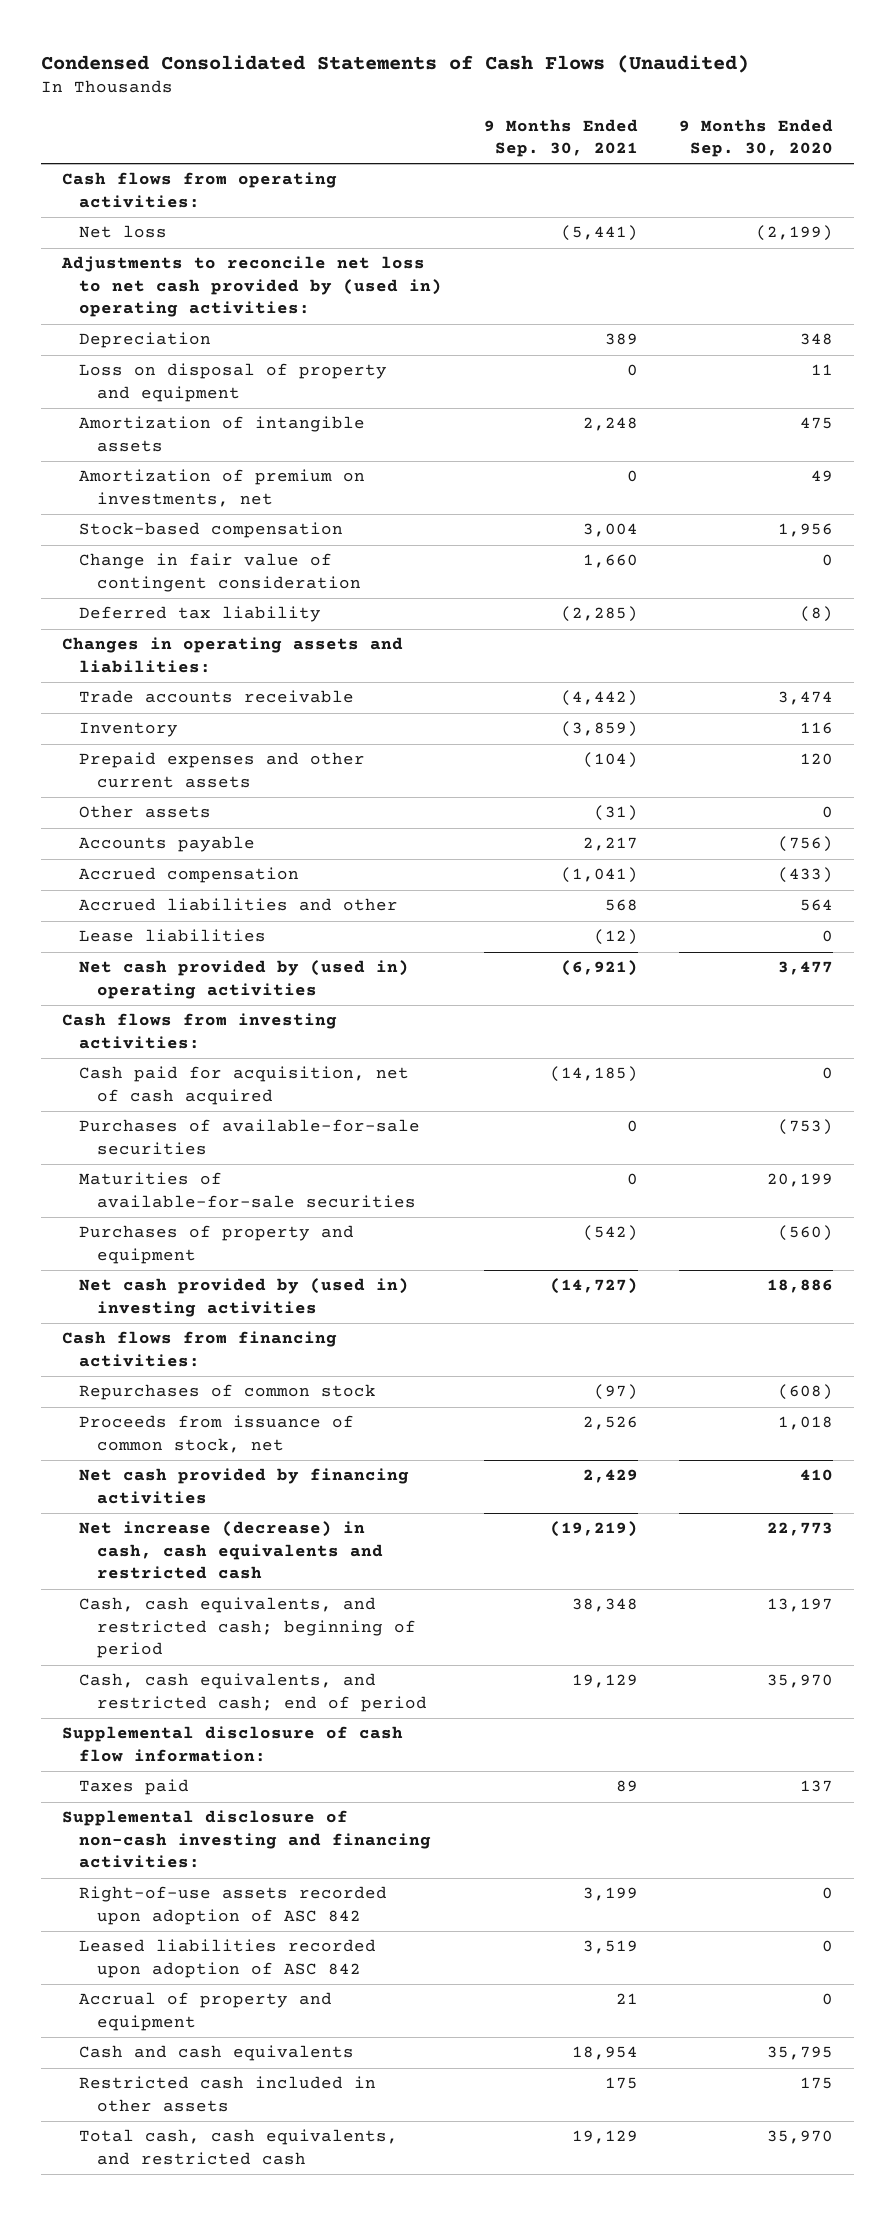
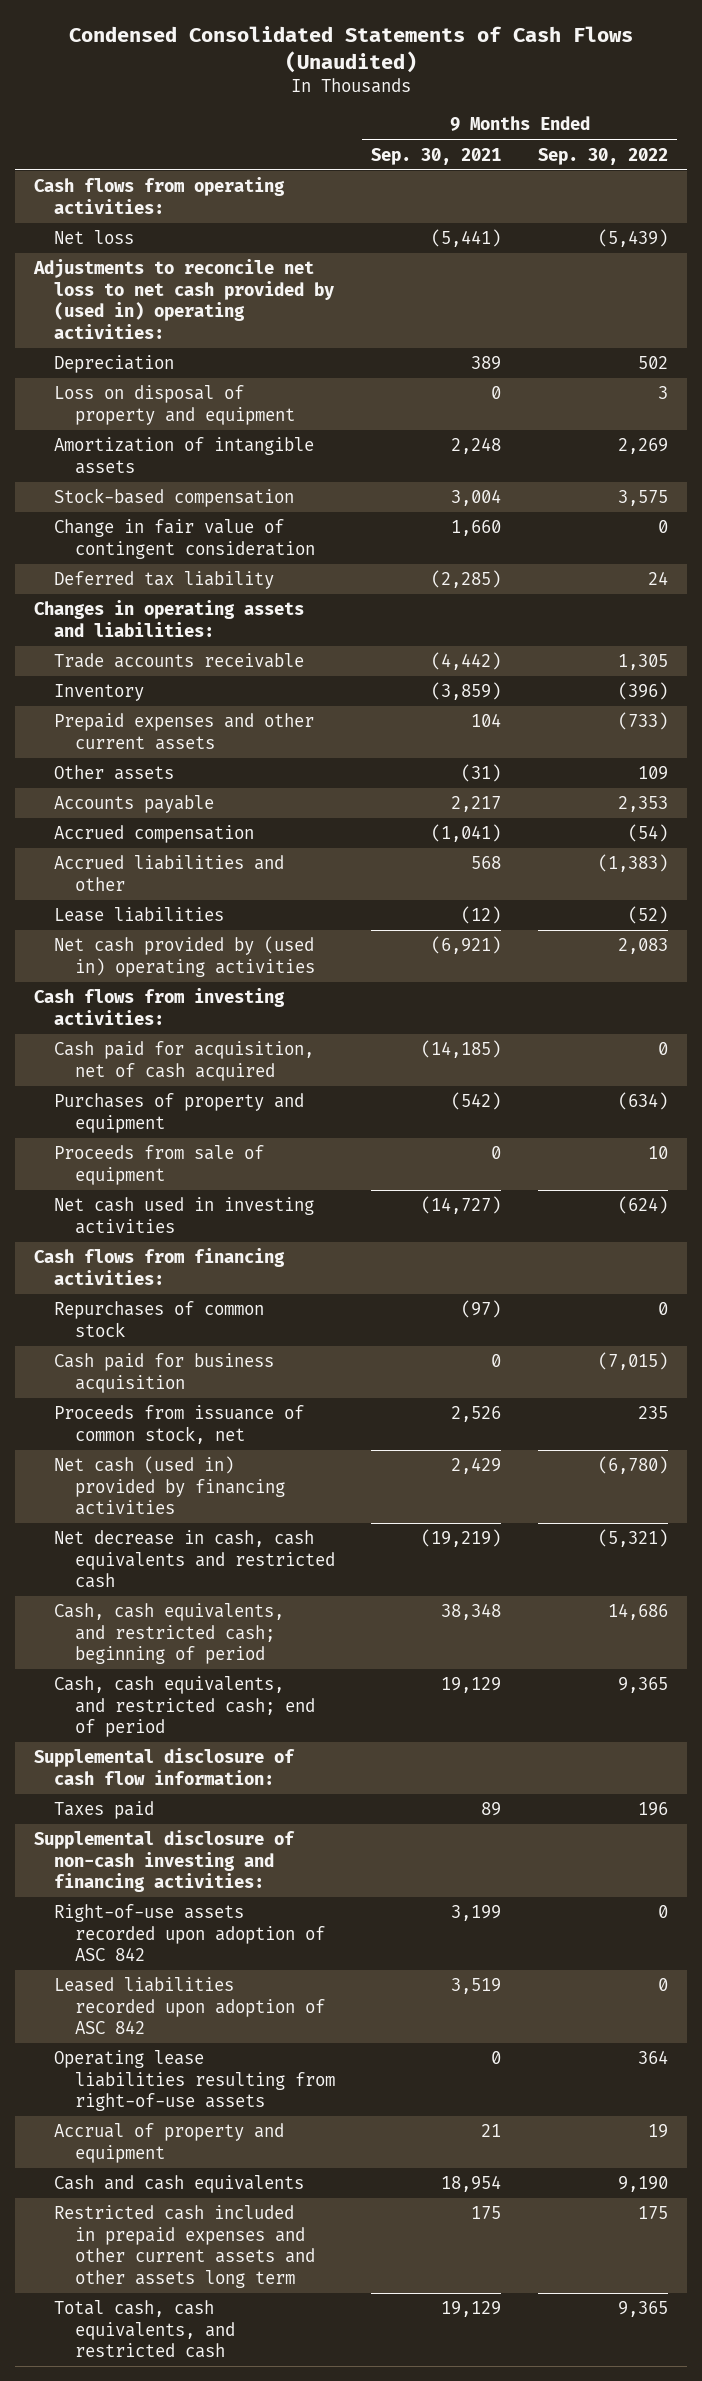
- | 9 Months Ended Sep. 30, 2021 | 9 Months Ended Sep. 30, 2020
+ | 9 Months Ended Sep. 30, 2021 | 9 Months Ended Sep. 30, 2022
- Amortization of premium on investments, net | 0 | 49
- Prepaid expenses and other current assets | (104) | 120
+ Prepaid expenses and other current assets | 104 | (733)
- Purchases of available-for-sale securities | 0 | (753)
- Maturities of available-for-sale securities | 0 | 20,199
- Net cash provided by (used in) investing activities | (14,727) | 18,886
+ Proceeds from sale of equipment | 0 | 10
+ Net cash used in investing activities | (14,727) | (624)
+ Cash paid for business acquisition | 0 | (7,015)
- Net cash provided by financing activities | 2,429 | 410
- Net increase (decrease) in cash, cash equivalents and restricted cash | (19,219) | 22,773
+ Net cash (used in) provided by financing activities | 2,429 | (6,780)
+ Net decrease in cash, cash equivalents and restricted cash | (19,219) | (5,321)
+ Operating lease liabilities resulting from right-of-use assets | 0 | 364
- Restricted cash included in other assets | 175 | 175
+ Restricted cash included in prepaid expenses and other current assets and other assets long term | 175 | 175

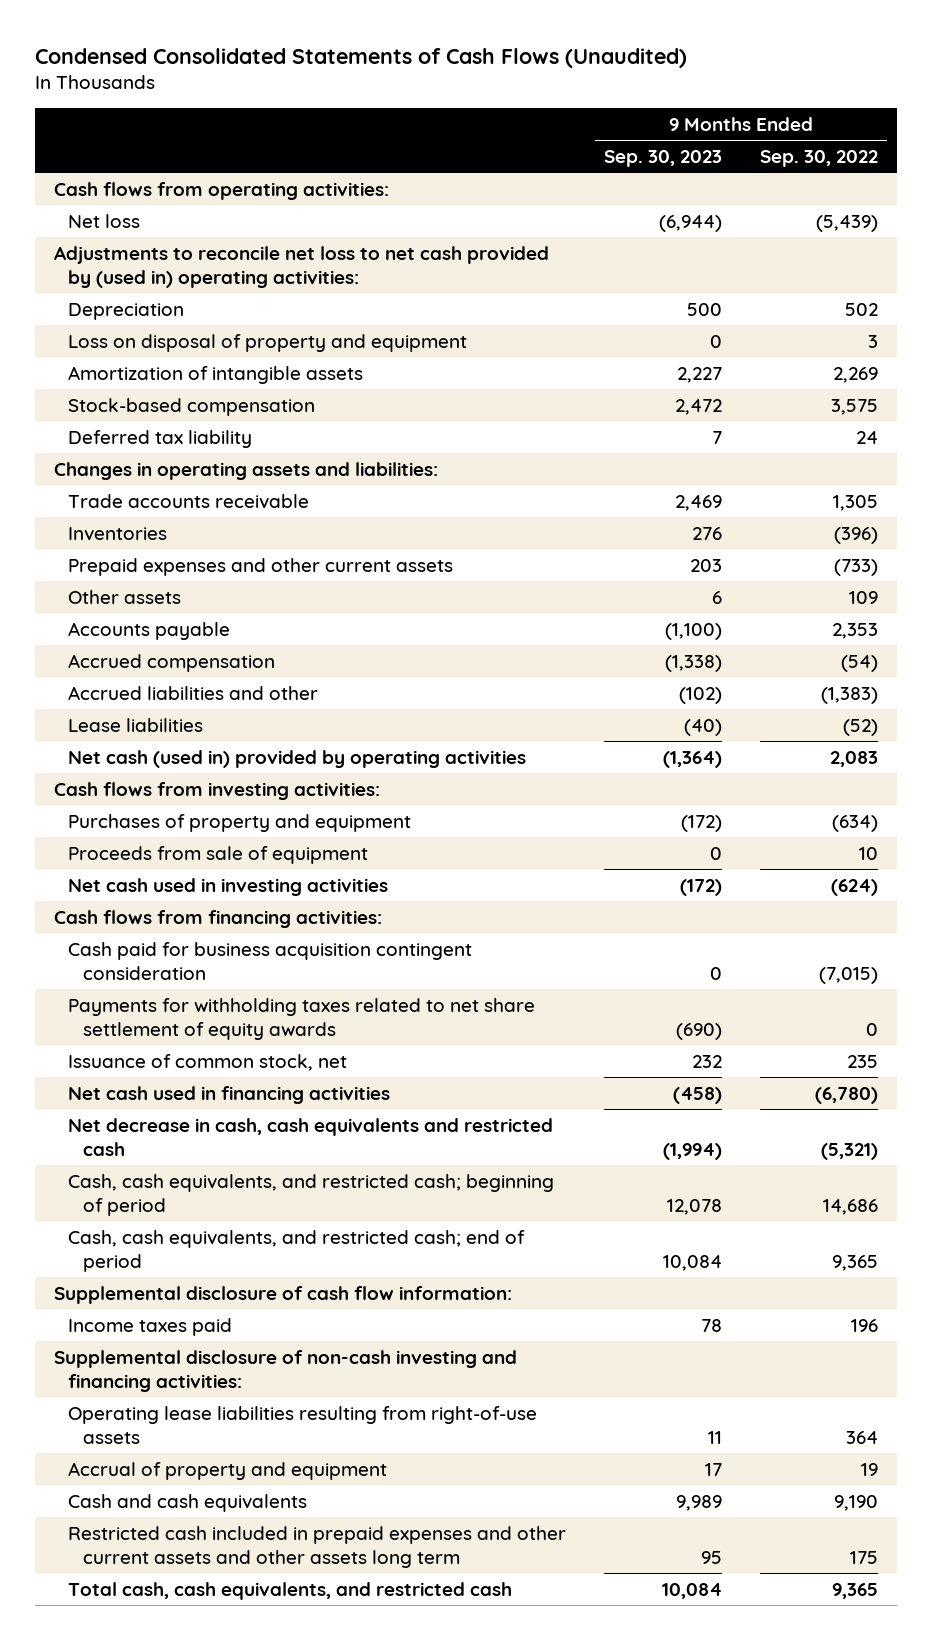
- | 9 Months Ended Sep. 30, 2021 | 9 Months Ended Sep. 30, 2022
+ | 9 Months Ended Sep. 30, 2023 | 9 Months Ended Sep. 30, 2022
- Change in fair value of contingent consideration | 1,660 | 0
- Inventory | (3,859) | (396)
+ Inventories | 276 | (396)
- Net cash provided by (used in) operating activities | (6,921) | 2,083
+ Net cash (used in) provided by operating activities | (1,364) | 2,083
- Cash paid for acquisition, net of cash acquired | (14,185) | 0
- Repurchases of common stock | (97) | 0
- Cash paid for business acquisition | 0 | (7,015)
- Proceeds from issuance of common stock, net | 2,526 | 235
- Net cash (used in) provided by financing activities | 2,429 | (6,780)
+ Cash paid for business acquisition contingent consideration | 0 | (7,015)
+ Payments for withholding taxes related to net share settlement of equity awards | (690) | 0
+ Issuance of common stock, net | 232 | 235
+ Net cash used in financing activities | (458) | (6,780)
- Taxes paid | 89 | 196
+ Income taxes paid | 78 | 196
- Right-of-use assets recorded upon adoption of ASC 842 | 3,199 | 0
- Leased liabilities recorded upon adoption of ASC 842 | 3,519 | 0

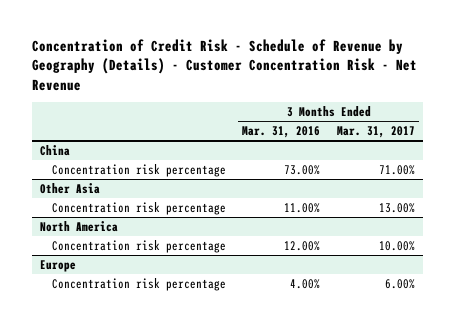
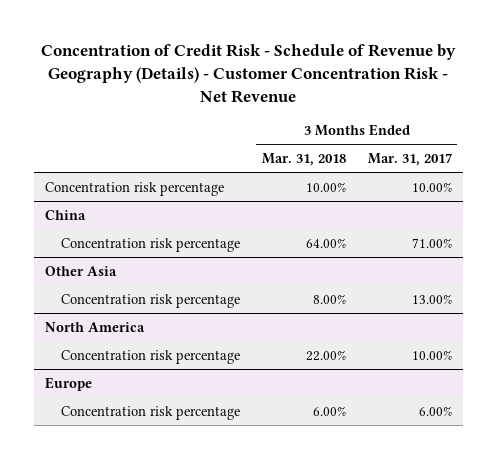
- | 3 Months Ended Mar. 31, 2016 | 3 Months Ended Mar. 31, 2017
+ | 3 Months Ended Mar. 31, 2018 | 3 Months Ended Mar. 31, 2017
+ Concentration risk percentage | 10.00% | 10.00%

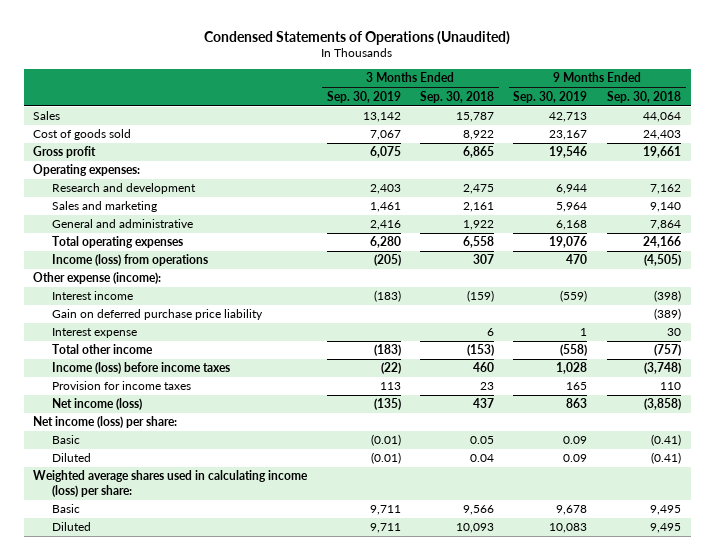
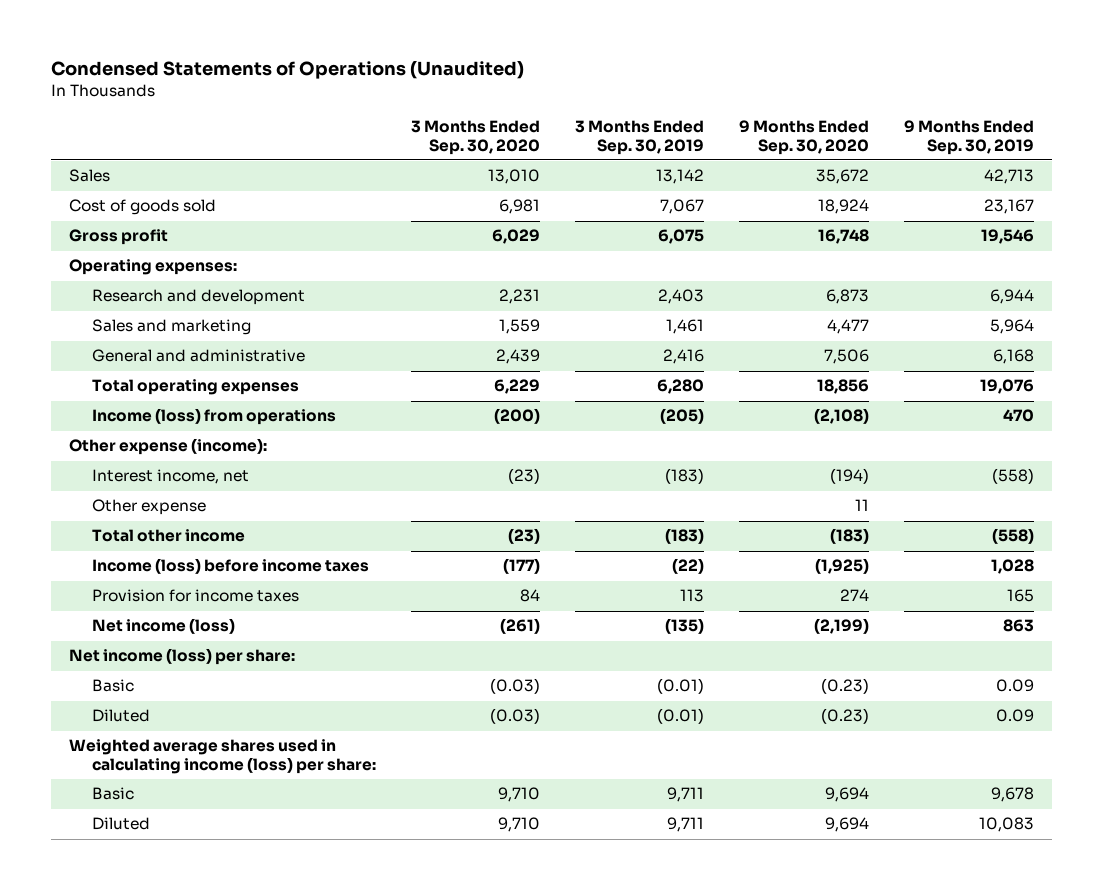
- | 3 Months Ended Sep. 30, 2019 | 3 Months Ended Sep. 30, 2018 | 9 Months Ended Sep. 30, 2019 | 9 Months Ended Sep. 30, 2018
+ | 3 Months Ended Sep. 30, 2020 | 3 Months Ended Sep. 30, 2019 | 9 Months Ended Sep. 30, 2020 | 9 Months Ended Sep. 30, 2019
- Interest income | (183) | (159) | (559) | (398)
- Gain on deferred purchase price liability | | | | (389)
- Interest expense | | 6 | 1 | 30
+ Interest income, net | (23) | (183) | (194) | (558)
+ Other expense | | | 11 |

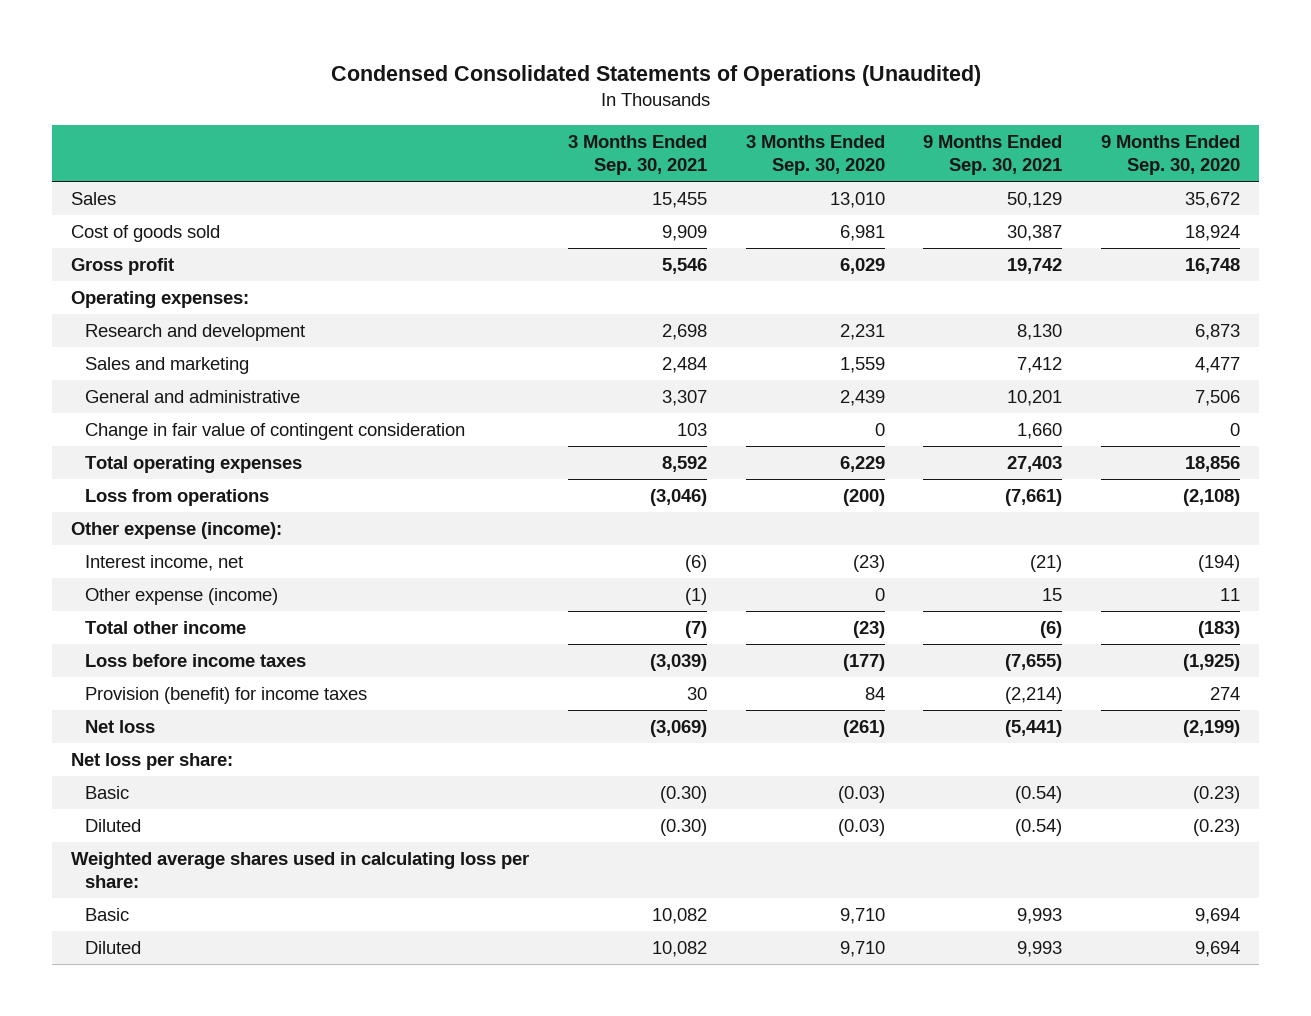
- Condensed Statements of Operations (Unaudited)
+ Condensed Consolidated Statements of Operations (Unaudited)
- | 3 Months Ended Sep. 30, 2020 | 3 Months Ended Sep. 30, 2019 | 9 Months Ended Sep. 30, 2020 | 9 Months Ended Sep. 30, 2019
+ | 3 Months Ended Sep. 30, 2021 | 3 Months Ended Sep. 30, 2020 | 9 Months Ended Sep. 30, 2021 | 9 Months Ended Sep. 30, 2020
+ Change in fair value of contingent consideration | 103 | 0 | 1,660 | 0
- Income (loss) from operations | (200) | (205) | (2,108) | 470
+ Loss from operations | (3,046) | (200) | (7,661) | (2,108)
- Other expense | | | 11 |
+ Other expense (income) | (1) | 0 | 15 | 11
- Income (loss) before income taxes | (177) | (22) | (1,925) | 1,028
- Provision for income taxes | 84 | 113 | 274 | 165
- Net income (loss) | (261) | (135) | (2,199) | 863
- Net income (loss) per share:
+ Loss before income taxes | (3,039) | (177) | (7,655) | (1,925)
+ Provision (benefit) for income taxes | 30 | 84 | (2,214) | 274
+ Net loss | (3,069) | (261) | (5,441) | (2,199)
+ Net loss per share:
- Weighted average shares used in calculating income (loss) per share:
+ Weighted average shares used in calculating loss per share:

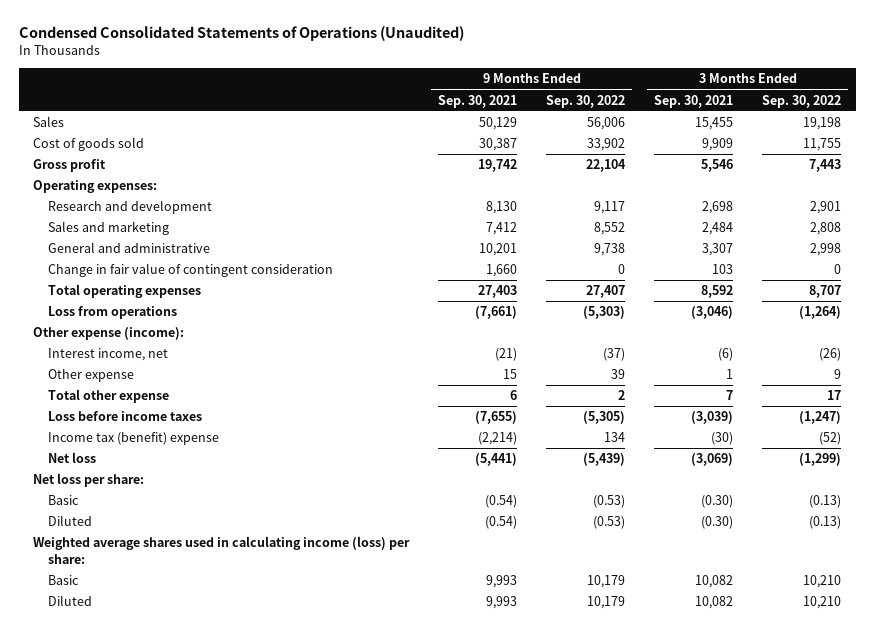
- | 3 Months Ended Sep. 30, 2021 | 3 Months Ended Sep. 30, 2020 | 9 Months Ended Sep. 30, 2021 | 9 Months Ended Sep. 30, 2020
+ | 9 Months Ended Sep. 30, 2021 | 9 Months Ended Sep. 30, 2022 | 3 Months Ended Sep. 30, 2021 | 3 Months Ended Sep. 30, 2022
- Other expense (income) | (1) | 0 | 15 | 11
- Total other income | (7) | (23) | (6) | (183)
+ Other expense | 15 | 39 | 1 | 9
+ Total other expense | 6 | 2 | 7 | 17
- Provision (benefit) for income taxes | 30 | 84 | (2,214) | 274
+ Income tax (benefit) expense | (2,214) | 134 | (30) | (52)
- Weighted average shares used in calculating loss per share:
+ Weighted average shares used in calculating income (loss) per share:

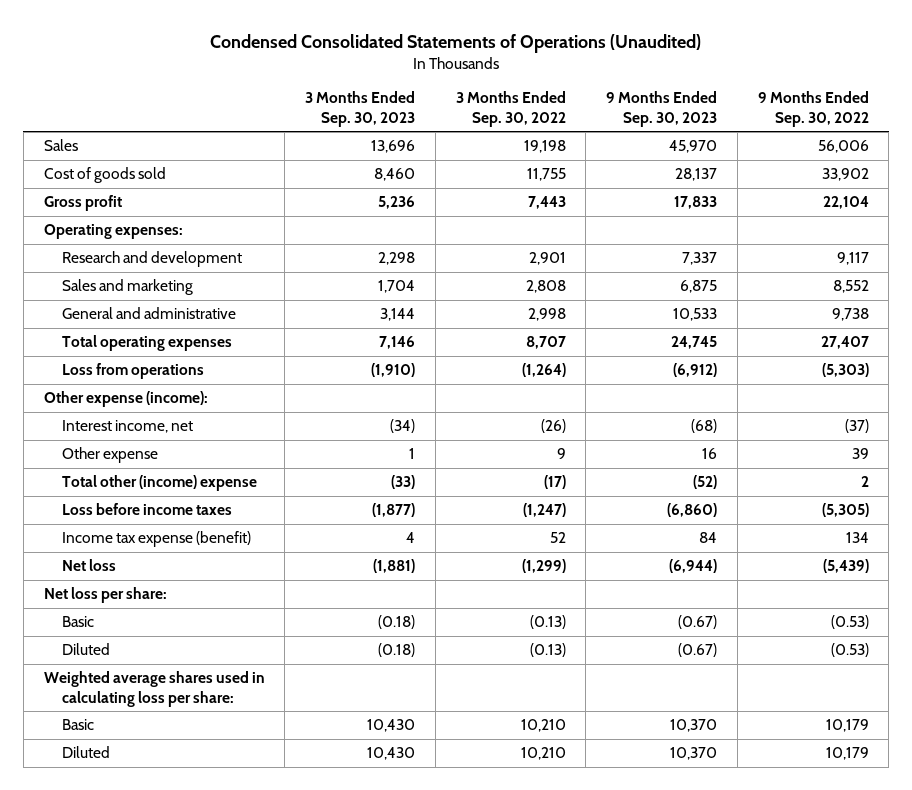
- | 9 Months Ended Sep. 30, 2021 | 9 Months Ended Sep. 30, 2022 | 3 Months Ended Sep. 30, 2021 | 3 Months Ended Sep. 30, 2022
+ | 3 Months Ended Sep. 30, 2023 | 3 Months Ended Sep. 30, 2022 | 9 Months Ended Sep. 30, 2023 | 9 Months Ended Sep. 30, 2022
- Change in fair value of contingent consideration | 1,660 | 0 | 103 | 0
- Total other expense | 6 | 2 | 7 | 17
+ Total other (income) expense | (33) | (17) | (52) | 2
- Income tax (benefit) expense | (2,214) | 134 | (30) | (52)
+ Income tax expense (benefit) | 4 | 52 | 84 | 134
- Weighted average shares used in calculating income (loss) per share:
+ Weighted average shares used in calculating loss per share:

